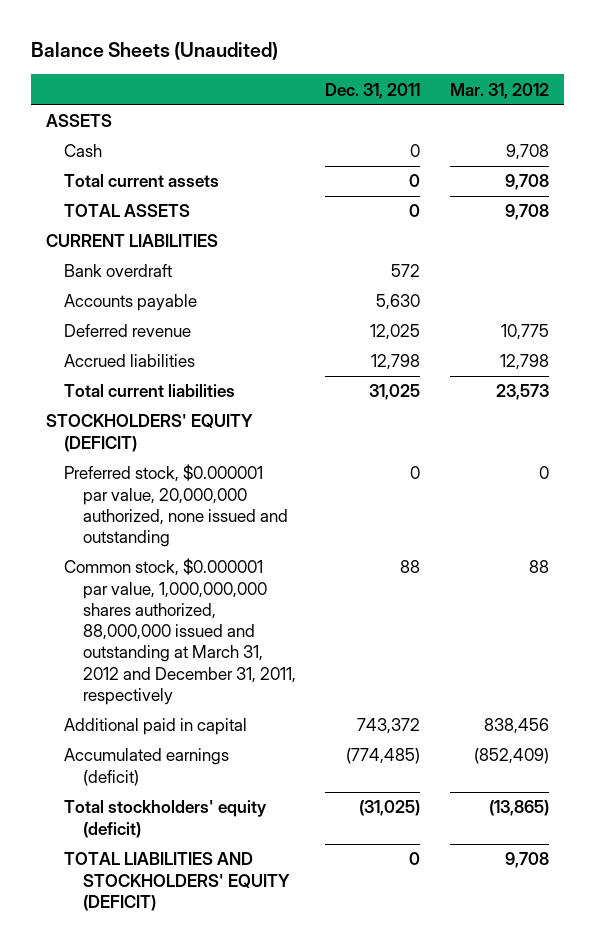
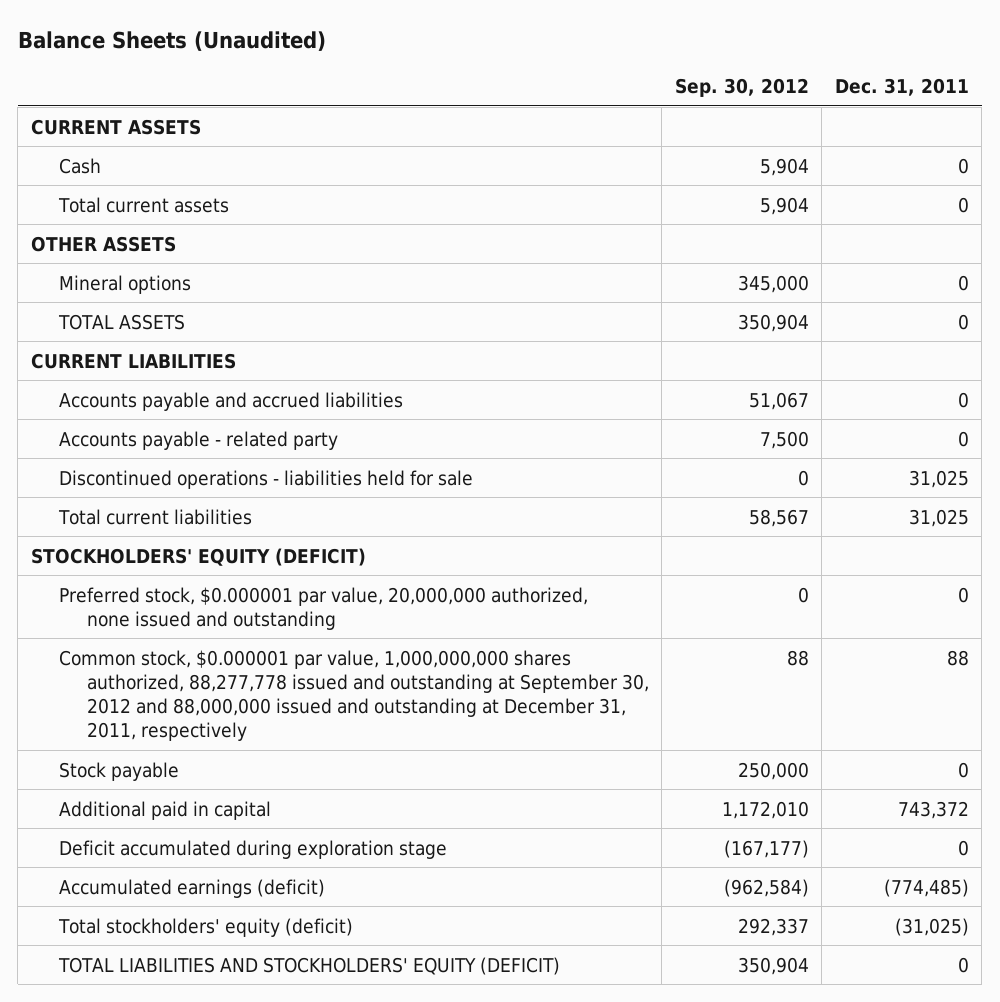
- | Dec. 31, 2011 | Mar. 31, 2012
+ | Sep. 30, 2012 | Dec. 31, 2011
- ASSETS
+ CURRENT ASSETS
+ OTHER ASSETS
+ Mineral options | 345,000 | 0
- Bank overdraft | 572 |
- Accounts payable | 5,630 |
- Deferred revenue | 12,025 | 10,775
- Accrued liabilities | 12,798 | 12,798
+ Accounts payable and accrued liabilities | 51,067 | 0
+ Accounts payable - related party | 7,500 | 0
+ Discontinued operations - liabilities held for sale | 0 | 31,025
- Common stock, $0.000001 par value, 1,000,000,000 shares authorized, 88,000,000 issued and outstanding at March 31, 2012 and December 31, 2011, respectively | 88 | 88
+ Common stock, $0.000001 par value, 1,000,000,000 shares authorized, 88,277,778 issued and outstanding at September 30, 2012 and 88,000,000 issued and outstanding at December 31, 2011, respectively | 88 | 88
+ Stock payable | 250,000 | 0
+ Deficit accumulated during exploration stage | (167,177) | 0

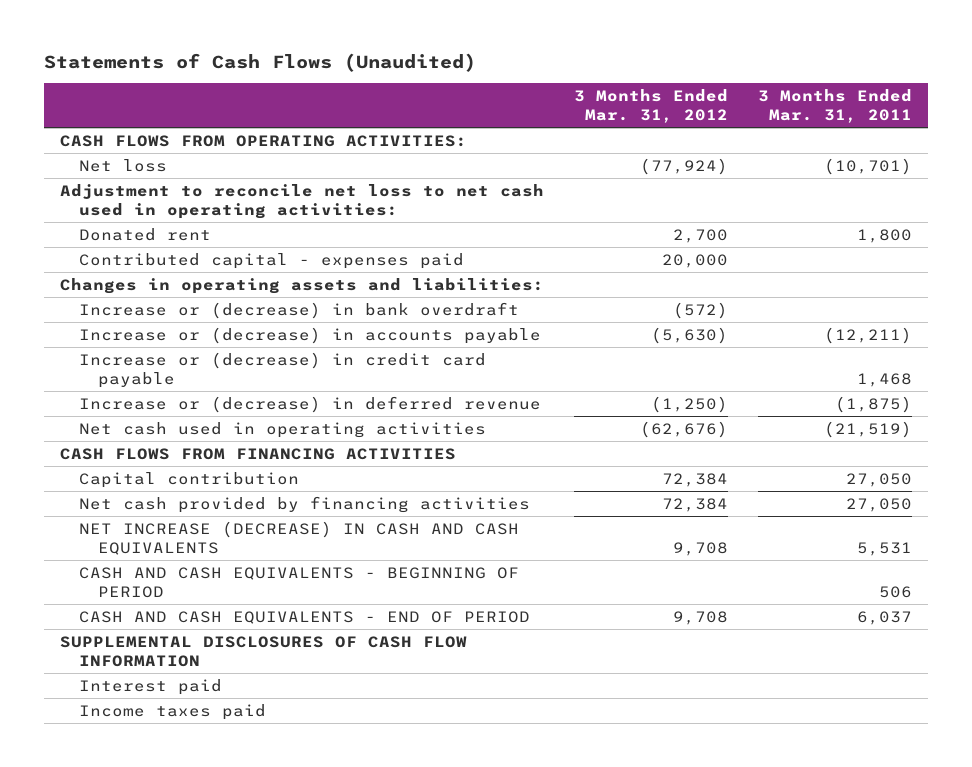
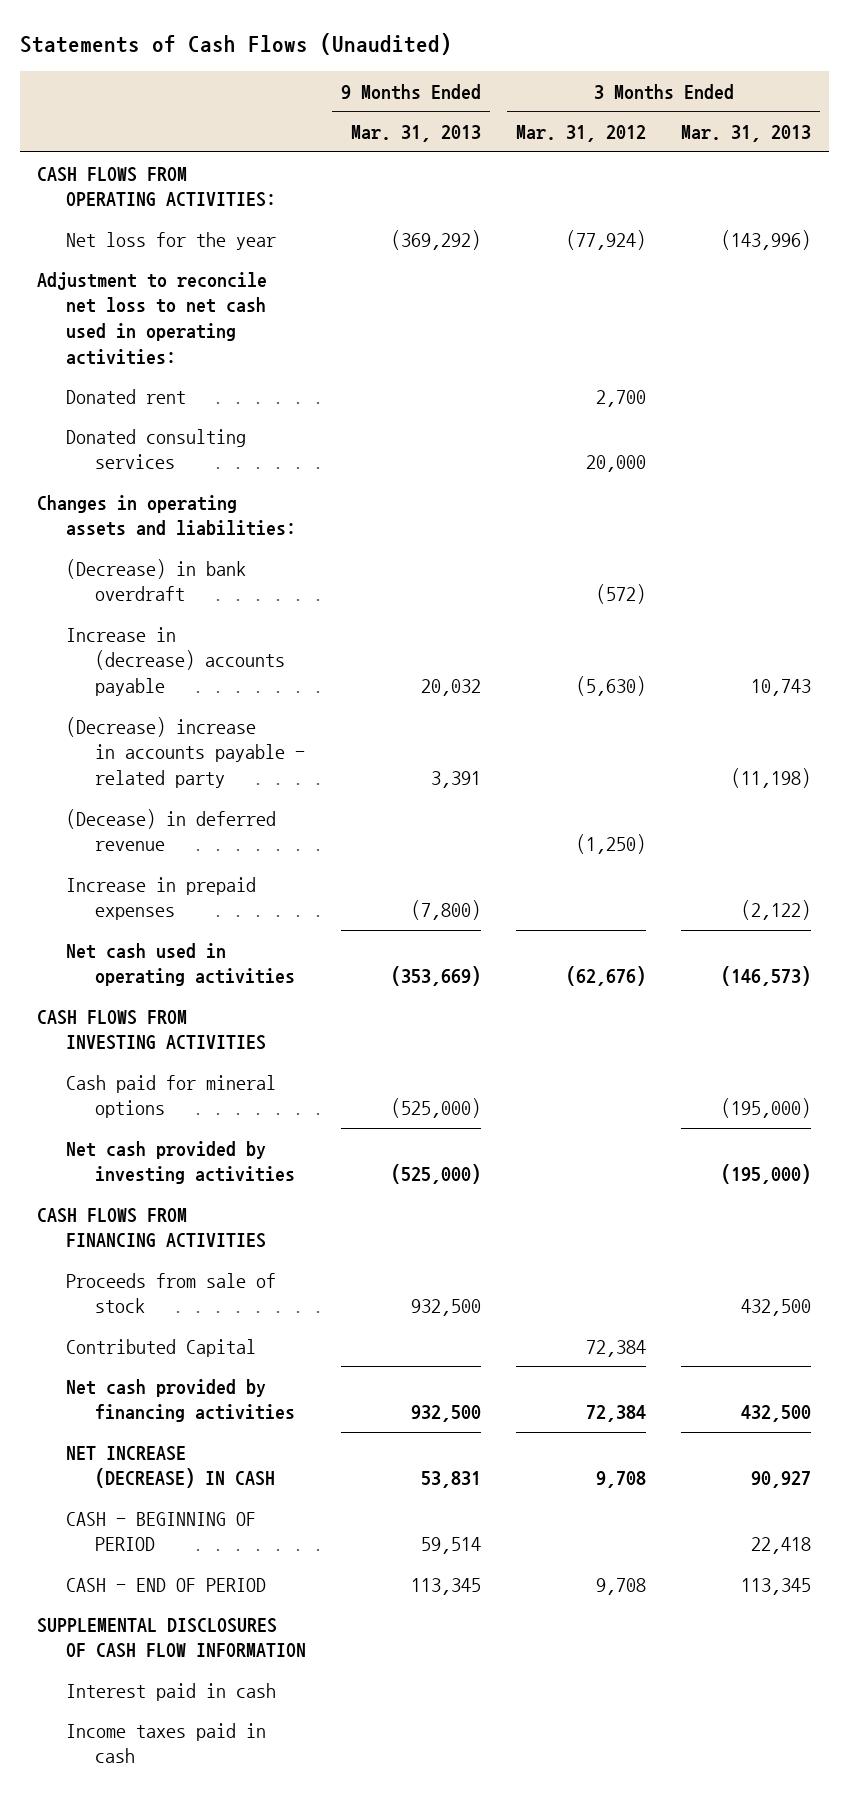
- | 3 Months Ended Mar. 31, 2012 | 3 Months Ended Mar. 31, 2011
+ | 9 Months Ended Mar. 31, 2013 | 3 Months Ended Mar. 31, 2012 | 3 Months Ended Mar. 31, 2013
- Net loss | (77,924) | (10,701)
+ Net loss for the year | (369,292) | (77,924) | (143,996)
- Contributed capital - expenses paid | 20,000 |
+ Donated consulting services | | 20,000 |
- Increase or (decrease) in bank overdraft | (572) |
- Increase or (decrease) in accounts payable | (5,630) | (12,211)
- Increase or (decrease) in credit card payable | | 1,468
- Increase or (decrease) in deferred revenue | (1,250) | (1,875)
+ (Decrease) in bank overdraft | | (572) |
+ Increase in (decrease) accounts payable | 20,032 | (5,630) | 10,743
+ (Decrease) increase in accounts payable - related party | 3,391 | | (11,198)
+ (Decease) in deferred revenue | | (1,250) |
+ Increase in prepaid expenses | (7,800) | | (2,122)
+ CASH FLOWS FROM INVESTING ACTIVITIES
+ Cash paid for mineral options | (525,000) | | (195,000)
+ Net cash provided by investing activities | (525,000) | | (195,000)
- Capital contribution | 72,384 | 27,050
+ Proceeds from sale of stock | 932,500 | | 432,500
+ Contributed Capital | | 72,384 |
- NET INCREASE (DECREASE) IN CASH AND CASH EQUIVALENTS | 9,708 | 5,531
- CASH AND CASH EQUIVALENTS - BEGINNING OF PERIOD | | 506
- CASH AND CASH EQUIVALENTS - END OF PERIOD | 9,708 | 6,037
+ NET INCREASE (DECREASE) IN CASH | 53,831 | 9,708 | 90,927
+ CASH - BEGINNING OF PERIOD | 59,514 | | 22,418
+ CASH - END OF PERIOD | 113,345 | 9,708 | 113,345
- Interest paid
- Income taxes paid
+ Interest paid in cash
+ Income taxes paid in cash

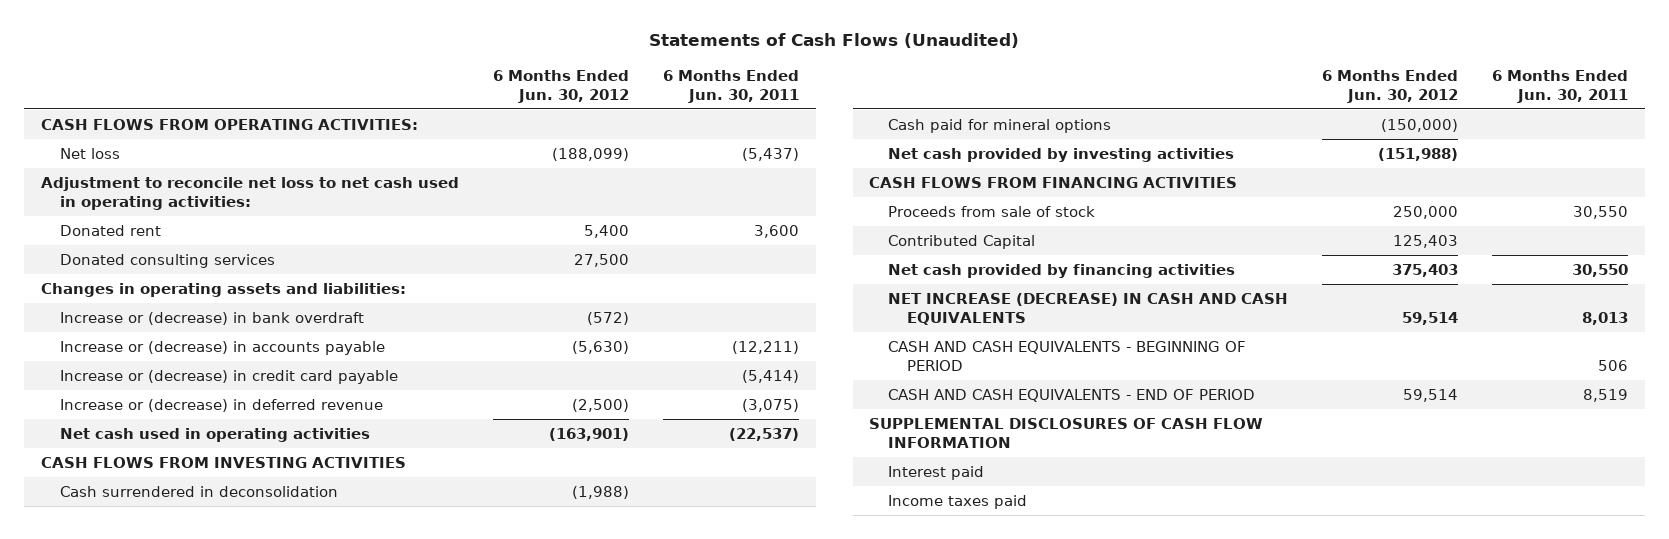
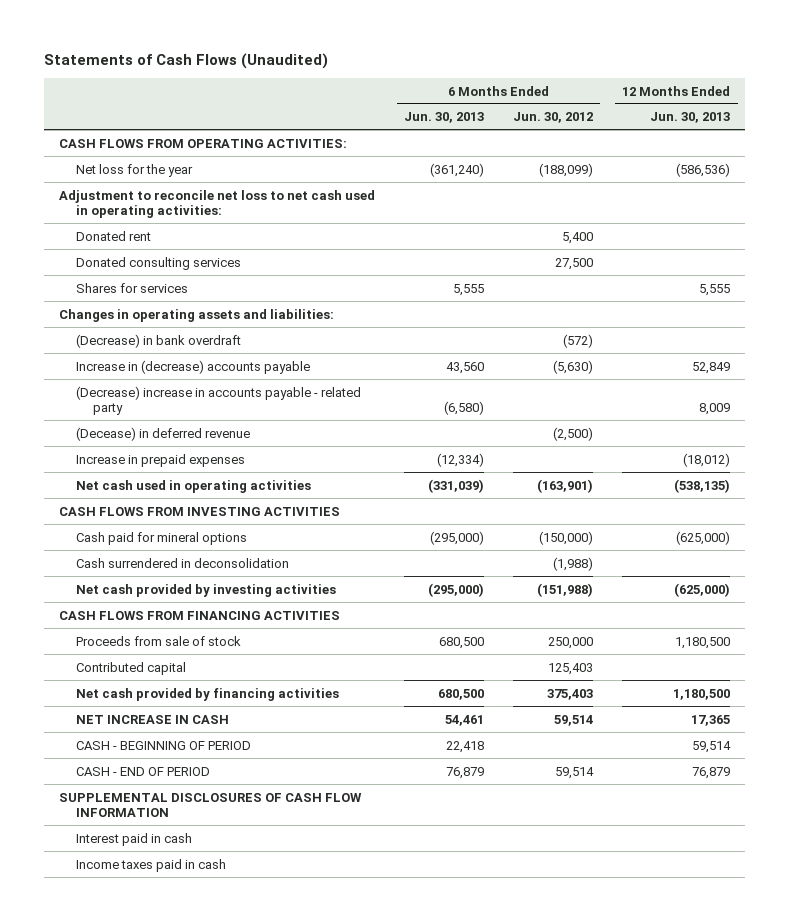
- | 6 Months Ended Jun. 30, 2012 | 6 Months Ended Jun. 30, 2011
+ | 6 Months Ended Jun. 30, 2013 | 6 Months Ended Jun. 30, 2012 | 12 Months Ended Jun. 30, 2013
- Net loss | (188,099) | (5,437)
+ Net loss for the year | (361,240) | (188,099) | (586,536)
+ Shares for services | 5,555 | | 5,555
- Increase or (decrease) in bank overdraft | (572) |
- Increase or (decrease) in accounts payable | (5,630) | (12,211)
- Increase or (decrease) in credit card payable | | (5,414)
- Increase or (decrease) in deferred revenue | (2,500) | (3,075)
+ (Decrease) in bank overdraft | | (572) |
+ Increase in (decrease) accounts payable | 43,560 | (5,630) | 52,849
+ (Decrease) increase in accounts payable - related party | (6,580) | | 8,009
+ (Decease) in deferred revenue | | (2,500) |
+ Increase in prepaid expenses | (12,334) | | (18,012)
moved down: Cash surrendered in deconsolidation | | (1,988) |
- Contributed Capital | 125,403 |
+ Contributed capital | | 125,403 |
- NET INCREASE (DECREASE) IN CASH AND CASH EQUIVALENTS | 59,514 | 8,013
- CASH AND CASH EQUIVALENTS - BEGINNING OF PERIOD | | 506
- CASH AND CASH EQUIVALENTS - END OF PERIOD | 59,514 | 8,519
+ NET INCREASE IN CASH | 54,461 | 59,514 | 17,365
+ CASH - BEGINNING OF PERIOD | 22,418 | | 59,514
+ CASH - END OF PERIOD | 76,879 | 59,514 | 76,879
- Interest paid
- Income taxes paid
+ Interest paid in cash
+ Income taxes paid in cash

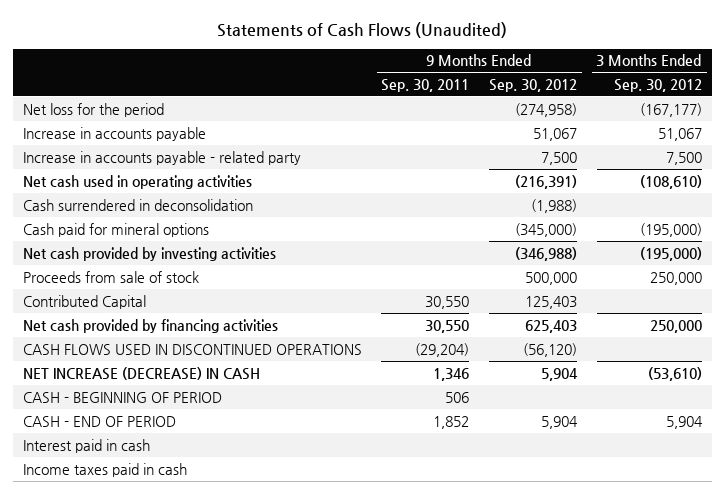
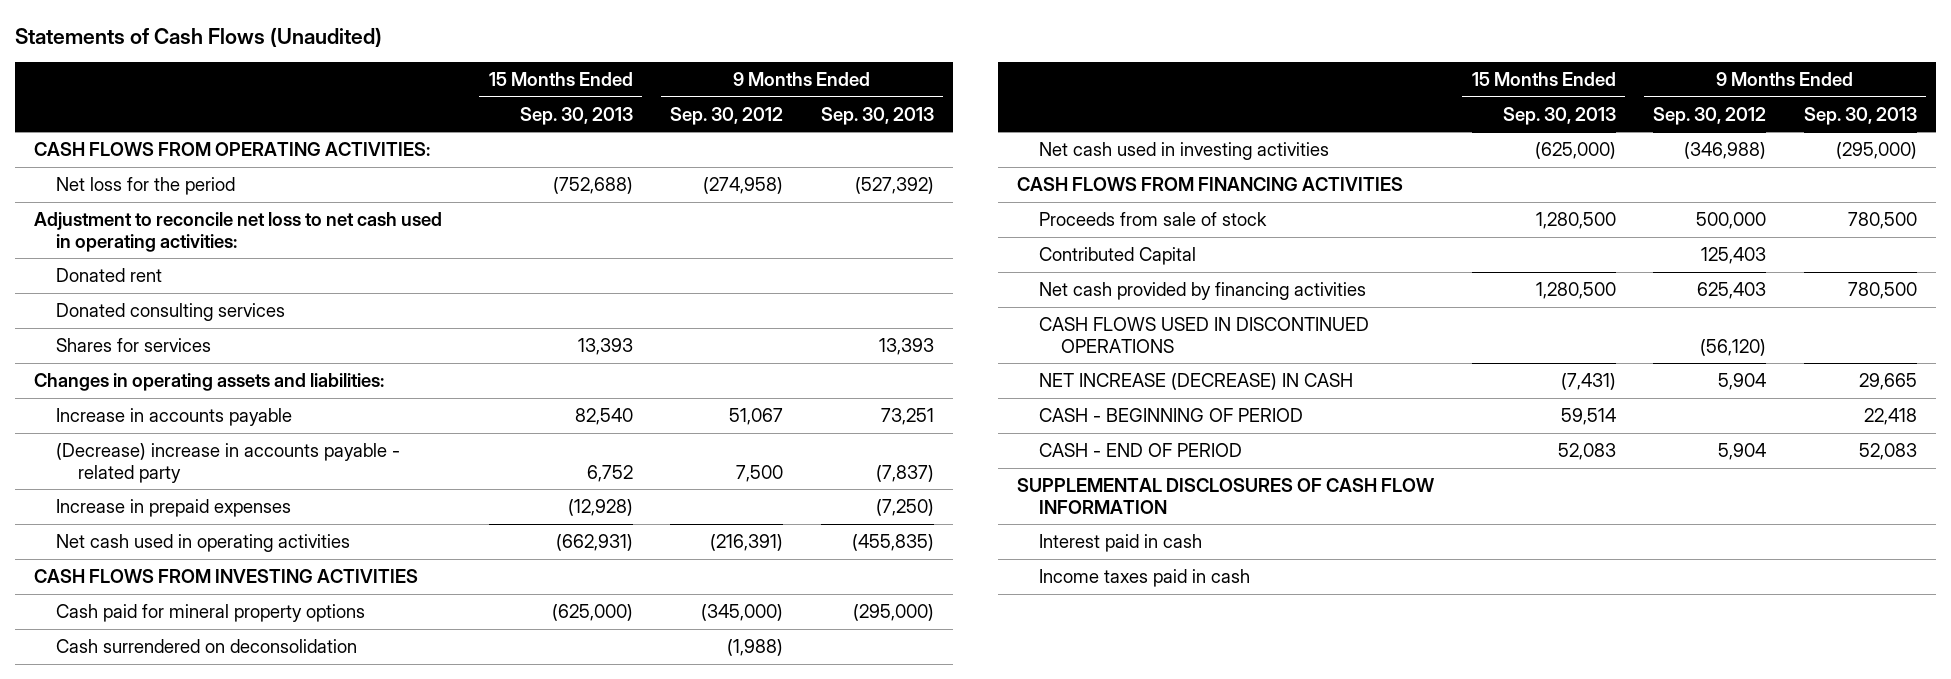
- | 9 Months Ended Sep. 30, 2011 | 9 Months Ended Sep. 30, 2012 | 3 Months Ended Sep. 30, 2012
+ | 15 Months Ended Sep. 30, 2013 | 9 Months Ended Sep. 30, 2012 | 9 Months Ended Sep. 30, 2013
+ CASH FLOWS FROM OPERATING ACTIVITIES:
+ Adjustment to reconcile net loss to net cash used in operating activities:
+ Donated rent
+ Donated consulting services
+ Shares for services | 13,393 | | 13,393
+ Changes in operating assets and liabilities:
- Increase in accounts payable - related party | | 7,500 | 7,500
+ (Decrease) increase in accounts payable - related party | 6,752 | 7,500 | (7,837)
+ Increase in prepaid expenses | (12,928) | | (7,250)
- Cash surrendered in deconsolidation | | (1,988) |
- Cash paid for mineral options | | (345,000) | (195,000)
- Net cash provided by investing activities | | (346,988) | (195,000)
+ CASH FLOWS FROM INVESTING ACTIVITIES
+ Cash paid for mineral property options | (625,000) | (345,000) | (295,000)
+ Cash surrendered on deconsolidation | | (1,988) |
+ Net cash used in investing activities | (625,000) | (346,988) | (295,000)
+ CASH FLOWS FROM FINANCING ACTIVITIES
+ SUPPLEMENTAL DISCLOSURES OF CASH FLOW INFORMATION

